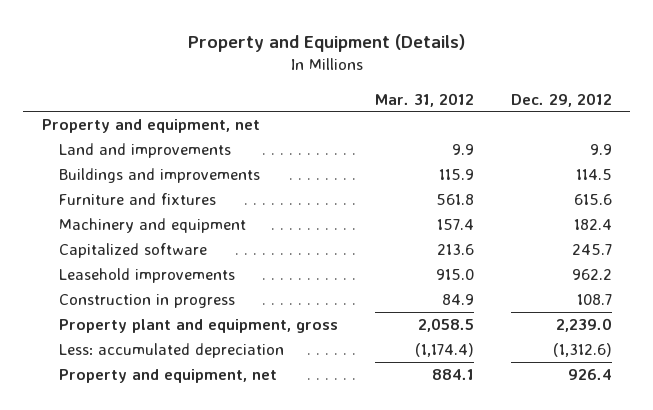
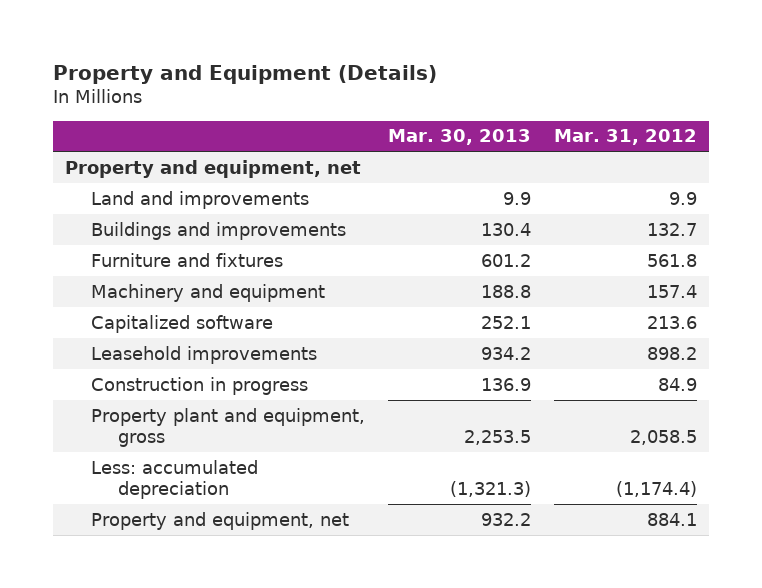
- | Mar. 31, 2012 | Dec. 29, 2012
+ | Mar. 30, 2013 | Mar. 31, 2012
- Buildings and improvements | 115.9 | 114.5
+ Buildings and improvements | 130.4 | 132.7
- Leasehold improvements | 915.0 | 962.2
+ Leasehold improvements | 934.2 | 898.2

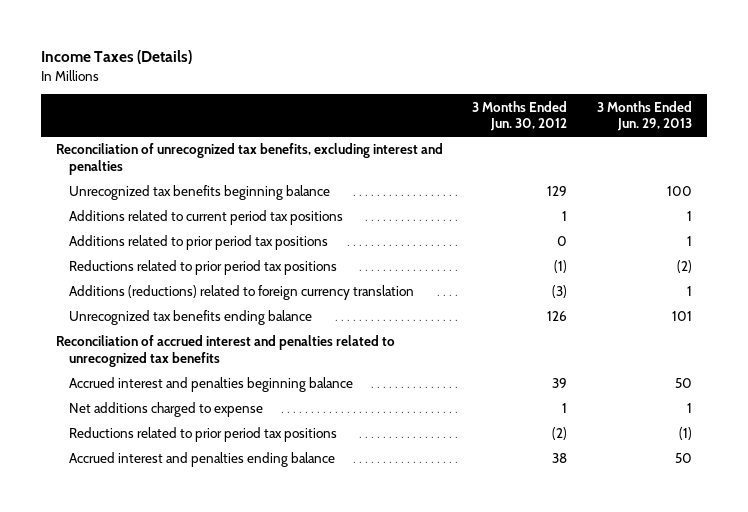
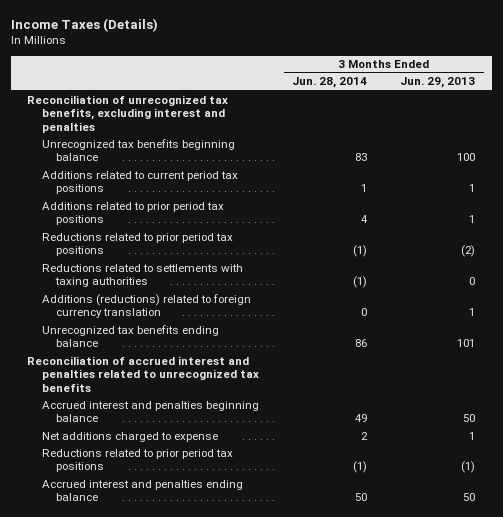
- | 3 Months Ended Jun. 30, 2012 | 3 Months Ended Jun. 29, 2013
+ | 3 Months Ended Jun. 28, 2014 | 3 Months Ended Jun. 29, 2013
+ Reductions related to settlements with taxing authorities | (1) | 0

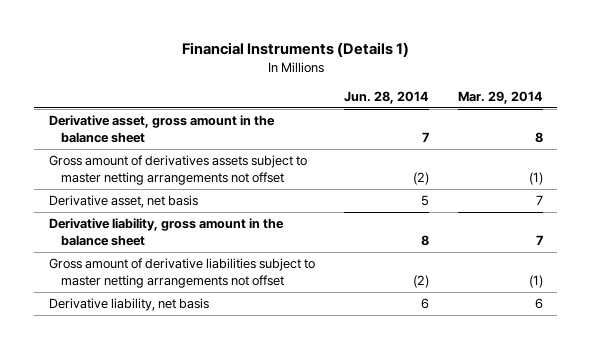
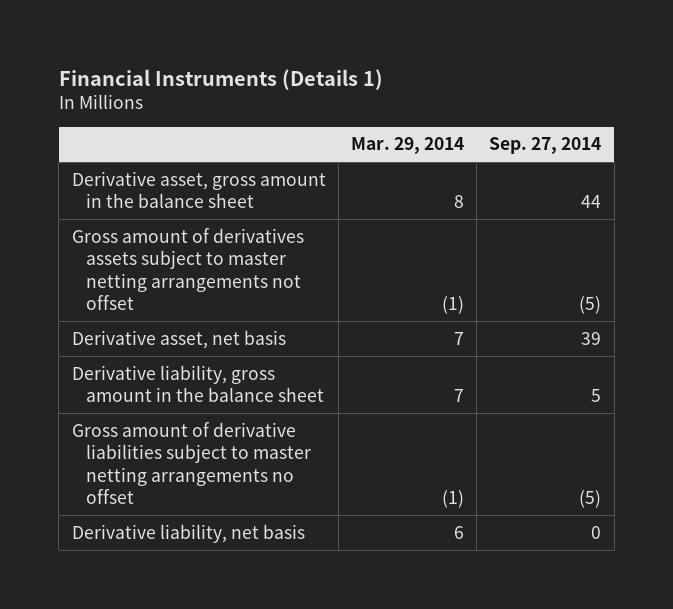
- | Jun. 28, 2014 | Mar. 29, 2014
+ | Mar. 29, 2014 | Sep. 27, 2014
- Gross amount of derivative liabilities subject to master netting arrangements not offset | (2) | (1)
+ Gross amount of derivative liabilities subject to master netting arrangements no offset | (1) | (5)

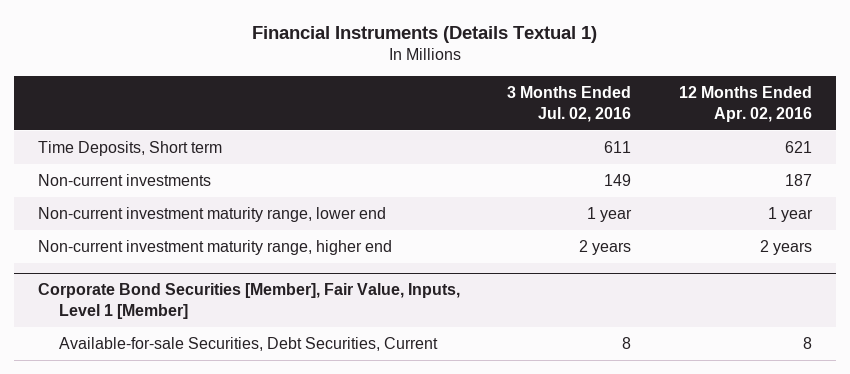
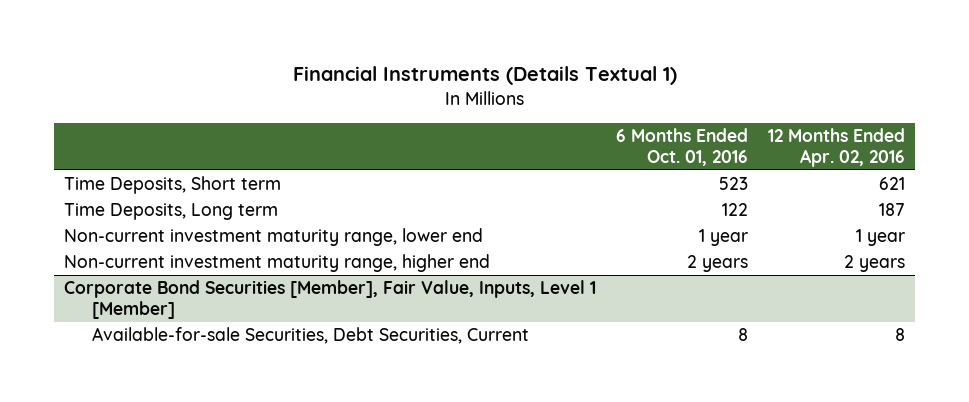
- | 3 Months Ended Jul. 02, 2016 | 12 Months Ended Apr. 02, 2016
+ | 6 Months Ended Oct. 01, 2016 | 12 Months Ended Apr. 02, 2016
- Non-current investments | 149 | 187
+ Time Deposits, Long term | 122 | 187

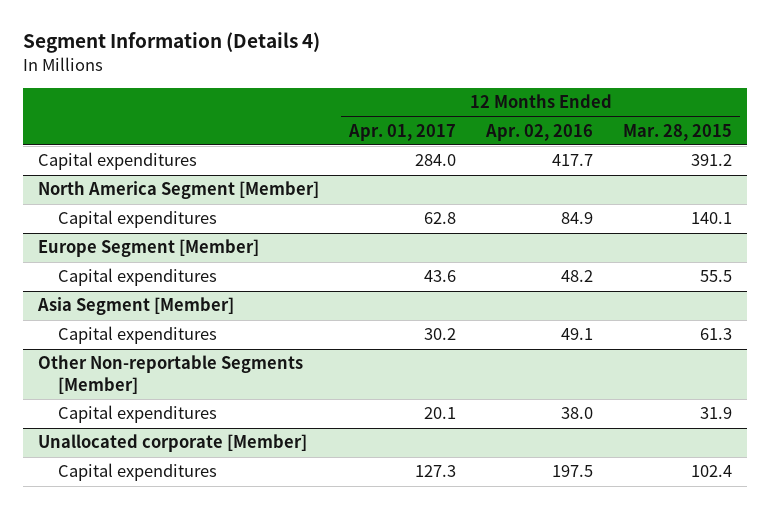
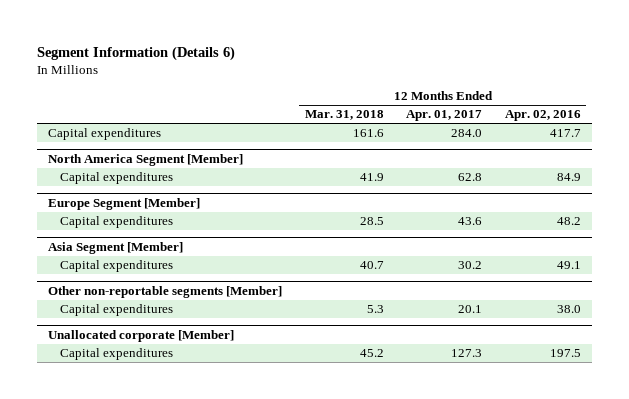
- Segment Information (Details 4)
+ Segment Information (Details 6)
- | 12 Months Ended Apr. 01, 2017 | 12 Months Ended Apr. 02, 2016 | 12 Months Ended Mar. 28, 2015
+ | 12 Months Ended Mar. 31, 2018 | 12 Months Ended Apr. 01, 2017 | 12 Months Ended Apr. 02, 2016
- Other Non-reportable Segments [Member]
+ Other non-reportable segments [Member]

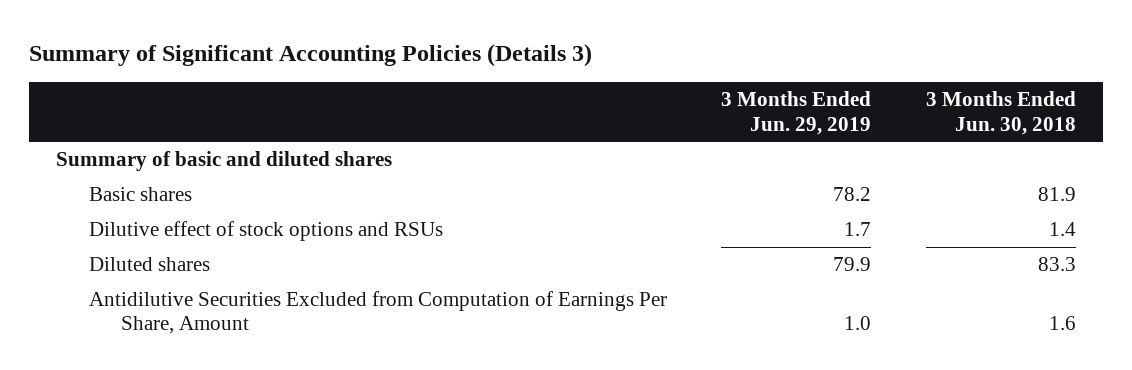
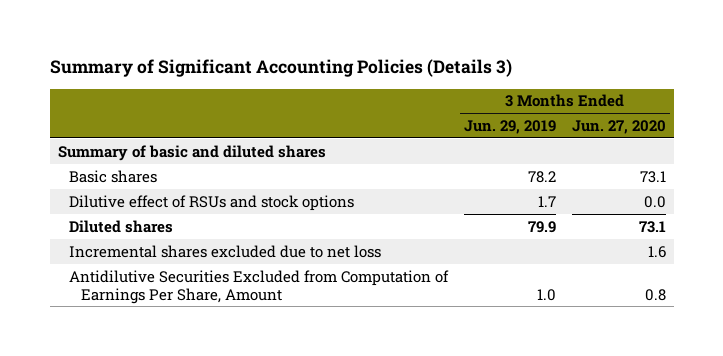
- | 3 Months Ended Jun. 29, 2019 | 3 Months Ended Jun. 30, 2018
+ | 3 Months Ended Jun. 29, 2019 | 3 Months Ended Jun. 27, 2020
- Dilutive effect of stock options and RSUs | 1.7 | 1.4
+ Dilutive effect of RSUs and stock options | 1.7 | 0.0
+ Incremental shares excluded due to net loss | | 1.6

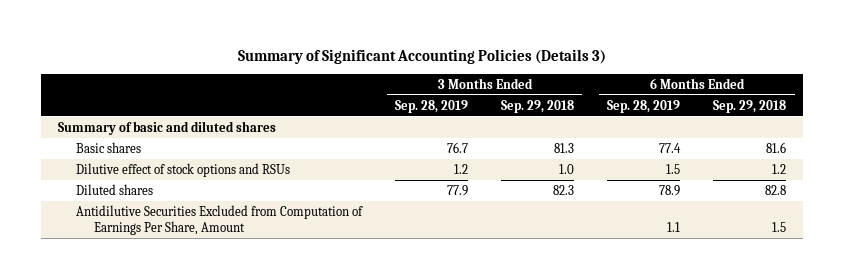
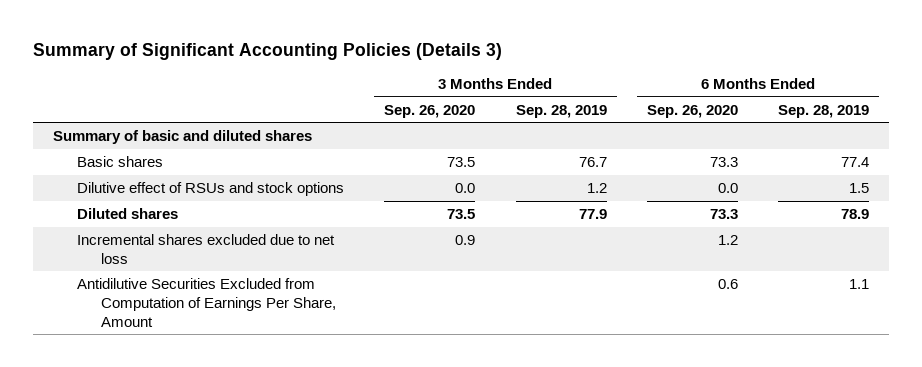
- | 3 Months Ended Sep. 28, 2019 | 3 Months Ended Sep. 29, 2018 | 6 Months Ended Sep. 28, 2019 | 6 Months Ended Sep. 29, 2018
+ | 3 Months Ended Sep. 26, 2020 | 3 Months Ended Sep. 28, 2019 | 6 Months Ended Sep. 26, 2020 | 6 Months Ended Sep. 28, 2019
- Dilutive effect of stock options and RSUs | 1.2 | 1.0 | 1.5 | 1.2
+ Dilutive effect of RSUs and stock options | 0.0 | 1.2 | 0.0 | 1.5
+ Incremental shares excluded due to net loss | 0.9 | | 1.2 |

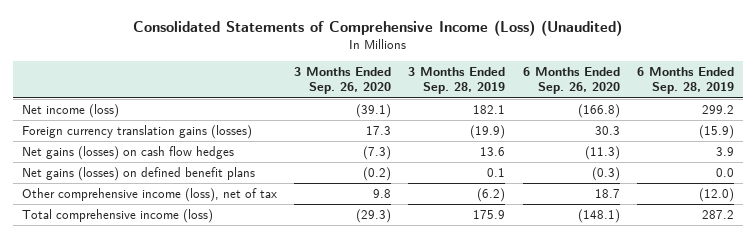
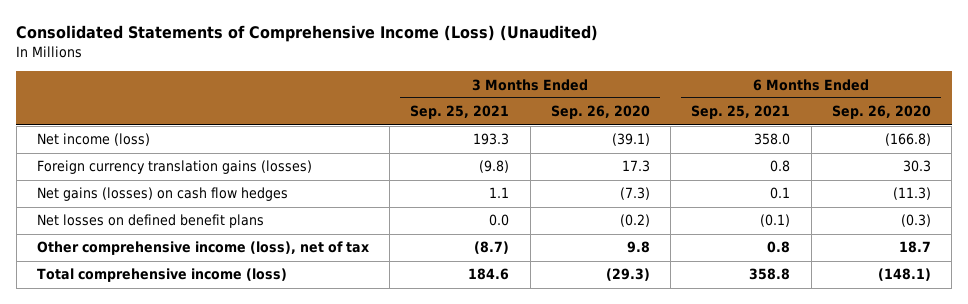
- | 3 Months Ended Sep. 26, 2020 | 3 Months Ended Sep. 28, 2019 | 6 Months Ended Sep. 26, 2020 | 6 Months Ended Sep. 28, 2019
+ | 3 Months Ended Sep. 25, 2021 | 3 Months Ended Sep. 26, 2020 | 6 Months Ended Sep. 25, 2021 | 6 Months Ended Sep. 26, 2020
- Net gains (losses) on defined benefit plans | (0.2) | 0.1 | (0.3) | 0.0
+ Net losses on defined benefit plans | 0.0 | (0.2) | (0.1) | (0.3)

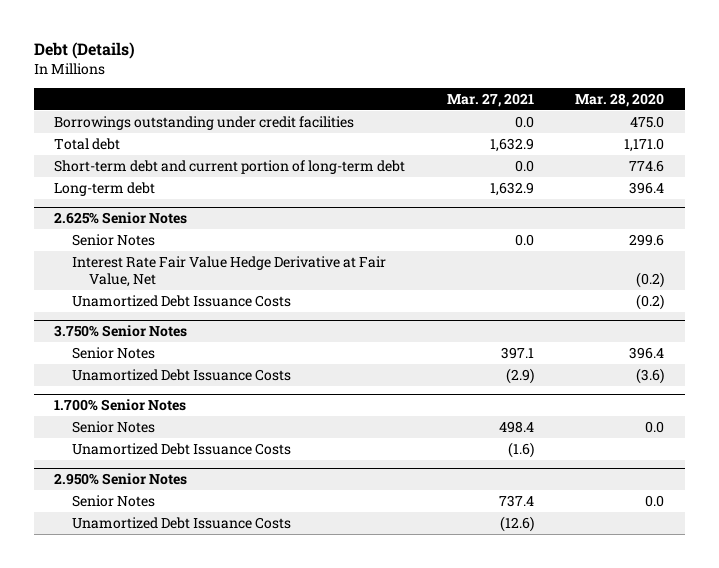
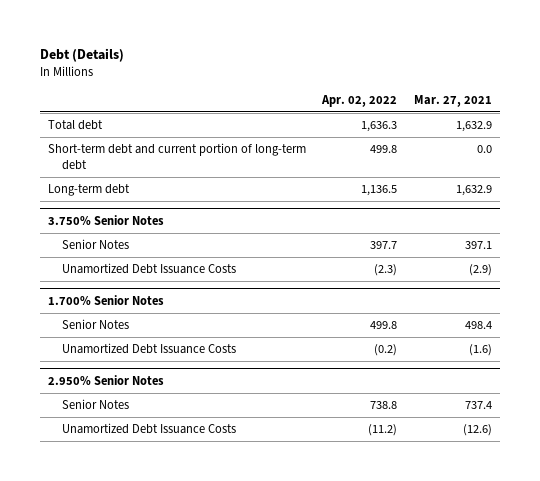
- | Mar. 27, 2021 | Mar. 28, 2020
+ | Apr. 02, 2022 | Mar. 27, 2021
- Borrowings outstanding under credit facilities | 0.0 | 475.0
- 2.625% Senior Notes
- Senior Notes | 0.0 | 299.6
- Interest Rate Fair Value Hedge Derivative at Fair Value, Net | | (0.2)
- Unamortized Debt Issuance Costs | | (0.2)

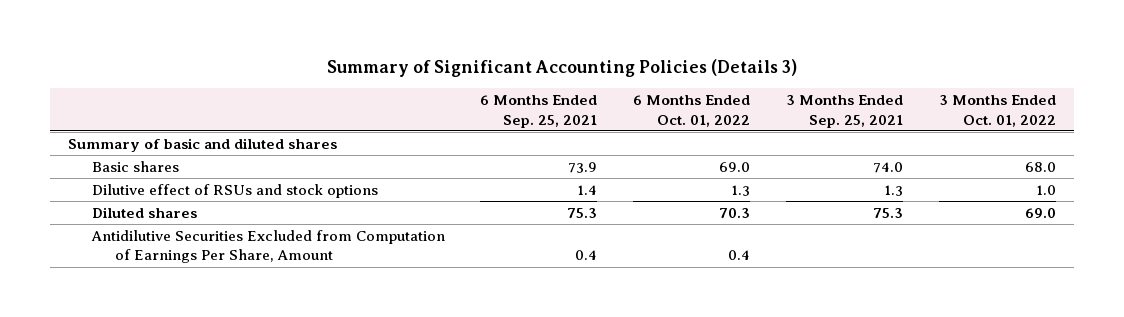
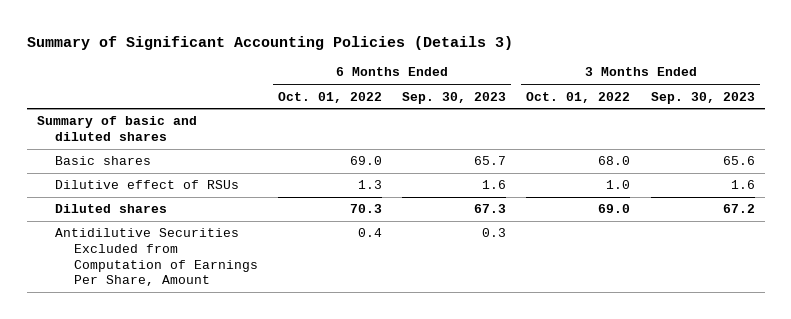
- | 6 Months Ended Sep. 25, 2021 | 6 Months Ended Oct. 01, 2022 | 3 Months Ended Sep. 25, 2021 | 3 Months Ended Oct. 01, 2022
+ | 6 Months Ended Oct. 01, 2022 | 6 Months Ended Sep. 30, 2023 | 3 Months Ended Oct. 01, 2022 | 3 Months Ended Sep. 30, 2023
- Dilutive effect of RSUs and stock options | 1.4 | 1.3 | 1.3 | 1.0
+ Dilutive effect of RSUs | 1.3 | 1.6 | 1.0 | 1.6

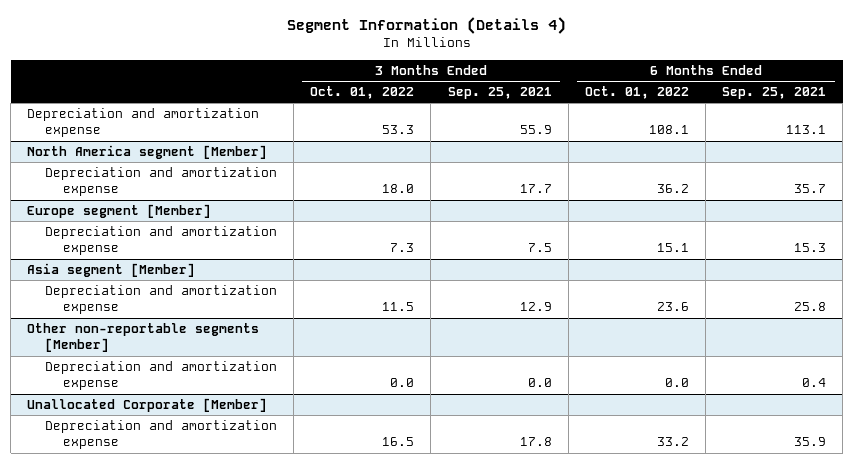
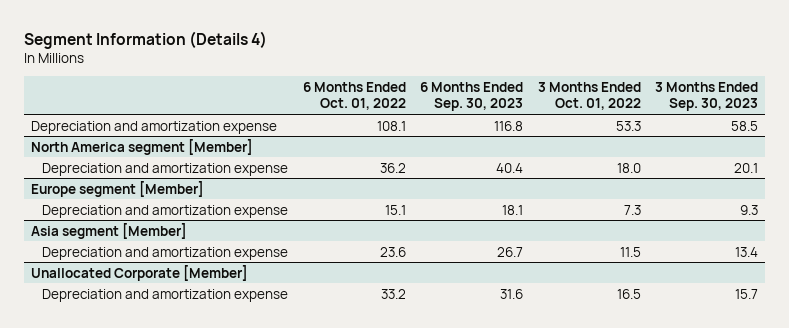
- | 3 Months Ended Oct. 01, 2022 | 3 Months Ended Sep. 25, 2021 | 6 Months Ended Oct. 01, 2022 | 6 Months Ended Sep. 25, 2021
+ | 6 Months Ended Oct. 01, 2022 | 6 Months Ended Sep. 30, 2023 | 3 Months Ended Oct. 01, 2022 | 3 Months Ended Sep. 30, 2023
- Other non-reportable segments [Member]
- Depreciation and amortization expense | 0.0 | 0.0 | 0.0 | 0.4

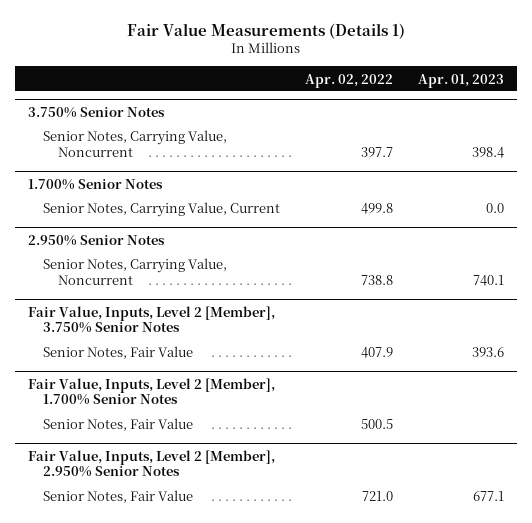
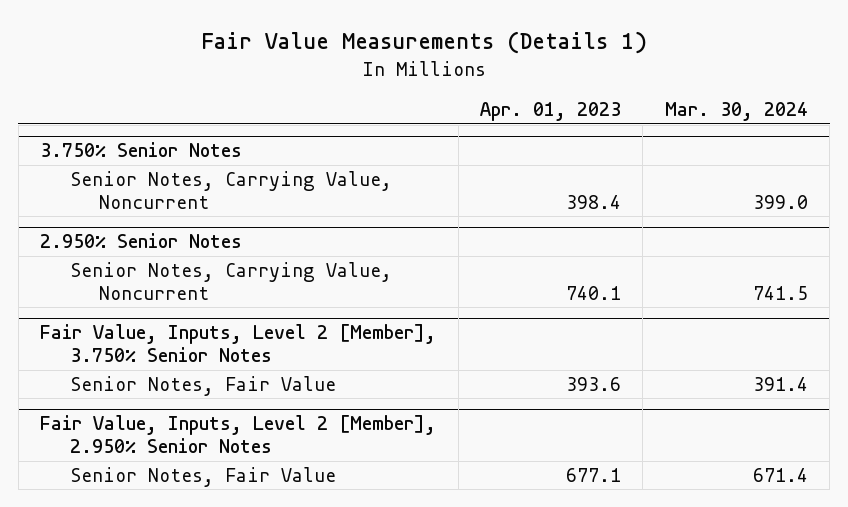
- | Apr. 02, 2022 | Apr. 01, 2023
+ | Apr. 01, 2023 | Mar. 30, 2024
- 1.700% Senior Notes
- Senior Notes, Carrying Value, Current | 499.8 | 0.0
- Fair Value, Inputs, Level 2 [Member], 1.700% Senior Notes
- Senior Notes, Fair Value | 500.5 |

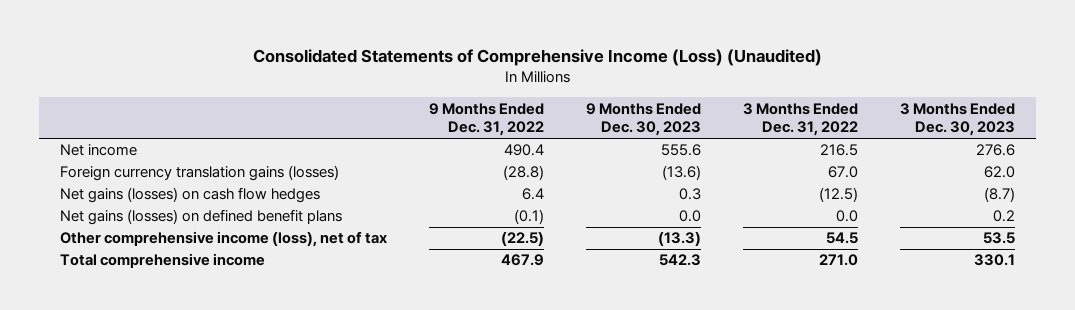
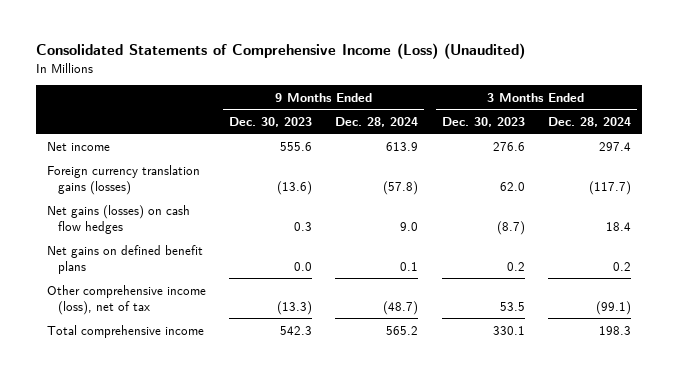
- | 9 Months Ended Dec. 31, 2022 | 9 Months Ended Dec. 30, 2023 | 3 Months Ended Dec. 31, 2022 | 3 Months Ended Dec. 30, 2023
+ | 9 Months Ended Dec. 30, 2023 | 9 Months Ended Dec. 28, 2024 | 3 Months Ended Dec. 30, 2023 | 3 Months Ended Dec. 28, 2024
- Net gains (losses) on defined benefit plans | (0.1) | 0.0 | 0.0 | 0.2
+ Net gains on defined benefit plans | 0.0 | 0.1 | 0.2 | 0.2

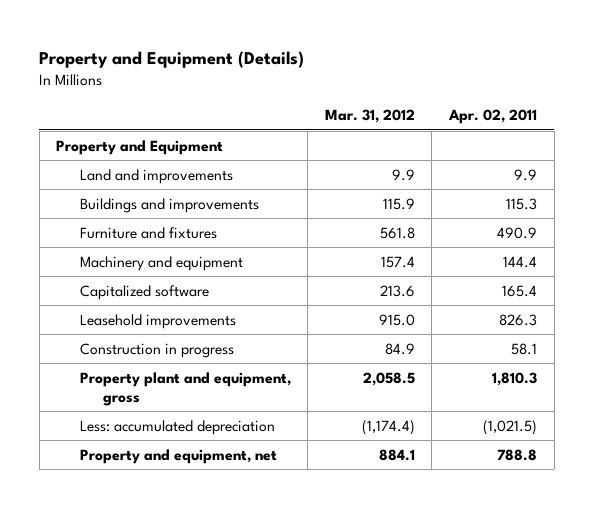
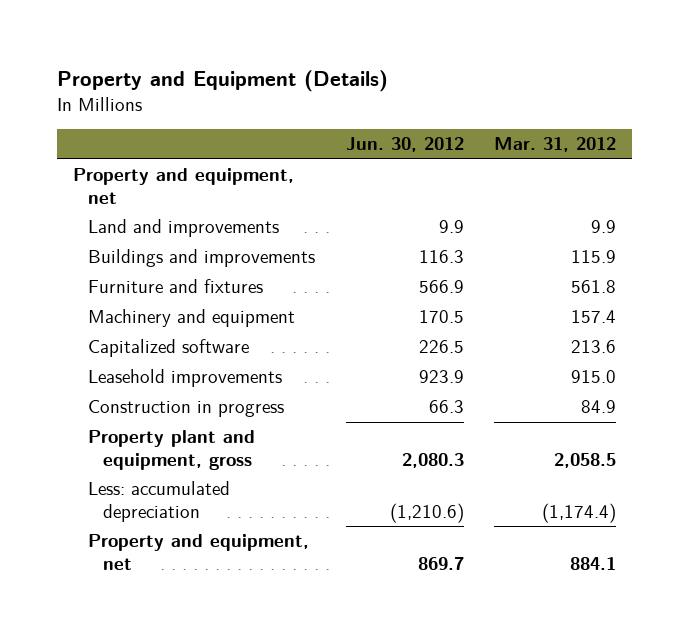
- | Mar. 31, 2012 | Apr. 02, 2011
+ | Jun. 30, 2012 | Mar. 31, 2012
- Property and Equipment
+ Property and equipment, net

